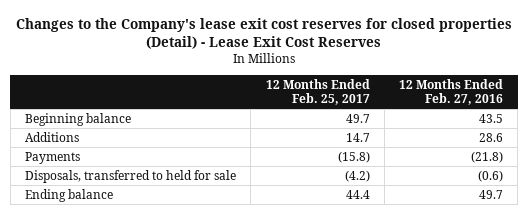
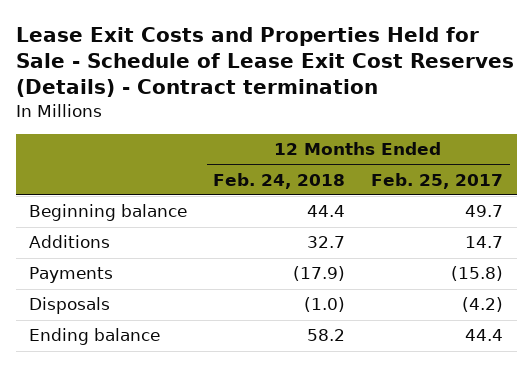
- Changes to the Company's lease exit cost reserves for closed properties (Detail) - Lease Exit Cost Reserves
+ Lease Exit Costs and Properties Held for Sale - Schedule of Lease Exit Cost Reserves (Details) - Contract termination
- | 12 Months Ended Feb. 25, 2017 | 12 Months Ended Feb. 27, 2016
+ | 12 Months Ended Feb. 24, 2018 | 12 Months Ended Feb. 25, 2017
- Disposals, transferred to held for sale | (4.2) | (0.6)
+ Disposals | (1.0) | (4.2)

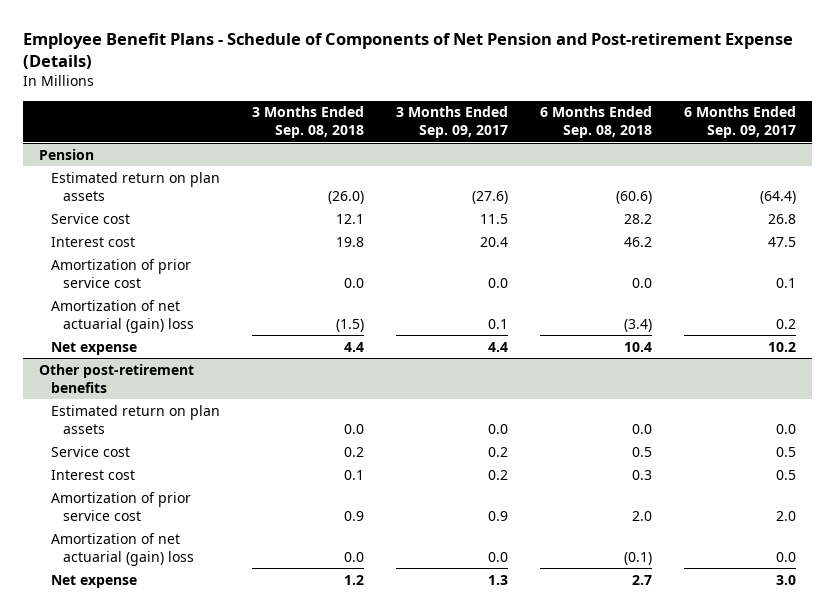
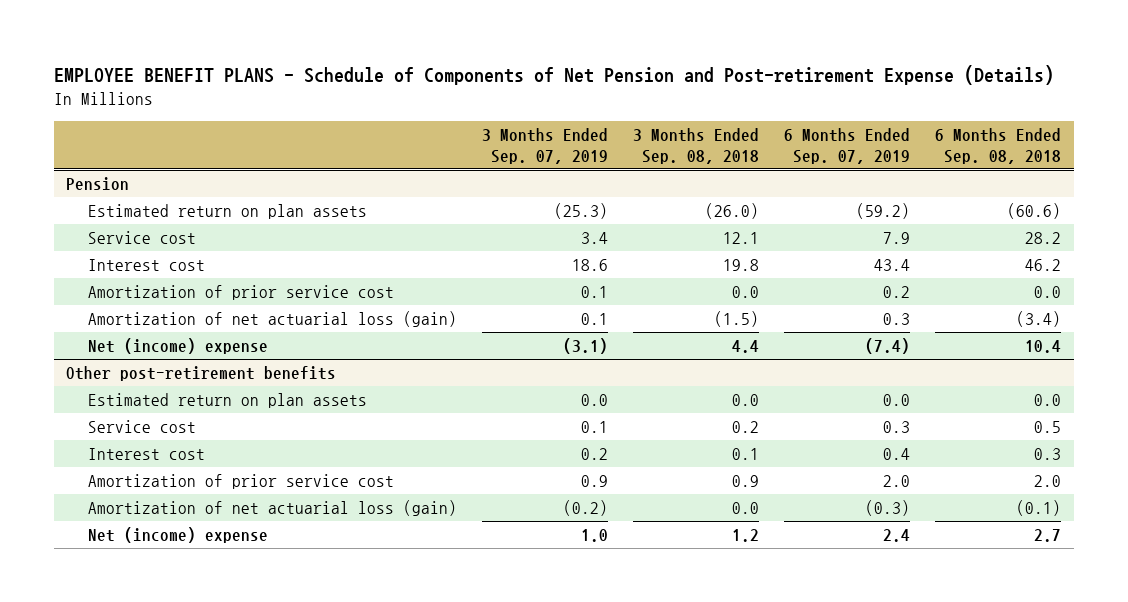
- Employee Benefit Plans - Schedule of Components of Net Pension and Post-retirement Expense (Details)
+ EMPLOYEE BENEFIT PLANS - Schedule of Components of Net Pension and Post-retirement Expense (Details)
- | 3 Months Ended Sep. 08, 2018 | 3 Months Ended Sep. 09, 2017 | 6 Months Ended Sep. 08, 2018 | 6 Months Ended Sep. 09, 2017
+ | 3 Months Ended Sep. 07, 2019 | 3 Months Ended Sep. 08, 2018 | 6 Months Ended Sep. 07, 2019 | 6 Months Ended Sep. 08, 2018
@ Pension
- Amortization of net actuarial (gain) loss | (1.5) | 0.1 | (3.4) | 0.2
- Net expense | 4.4 | 4.4 | 10.4 | 10.2
+ Amortization of net actuarial loss (gain) | 0.1 | (1.5) | 0.3 | (3.4)
+ Net (income) expense | (3.1) | 4.4 | (7.4) | 10.4
@ Other post-retirement benefits
- Amortization of net actuarial (gain) loss | 0.0 | 0.0 | (0.1) | 0.0
- Net expense | 1.2 | 1.3 | 2.7 | 3.0
+ Amortization of net actuarial loss (gain) | (0.2) | 0.0 | (0.3) | (0.1)
+ Net (income) expense | 1.0 | 1.2 | 2.4 | 2.7

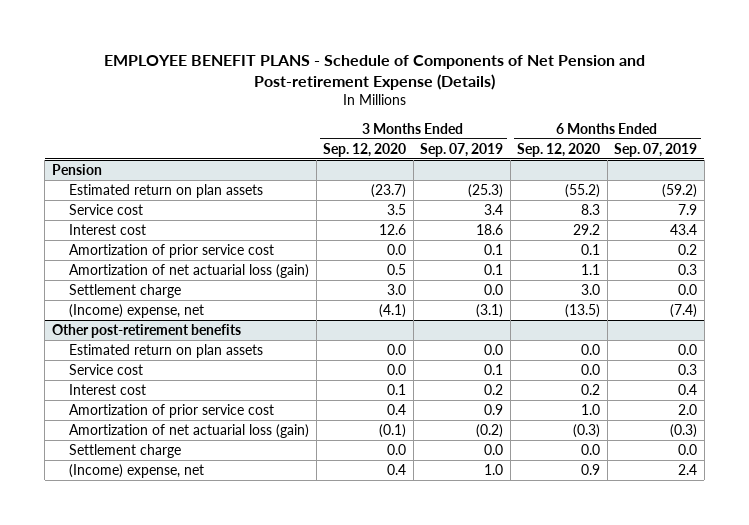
- | 3 Months Ended Sep. 07, 2019 | 3 Months Ended Sep. 08, 2018 | 6 Months Ended Sep. 07, 2019 | 6 Months Ended Sep. 08, 2018
+ | 3 Months Ended Sep. 12, 2020 | 3 Months Ended Sep. 07, 2019 | 6 Months Ended Sep. 12, 2020 | 6 Months Ended Sep. 07, 2019
@ Pension
- Net (income) expense | (3.1) | 4.4 | (7.4) | 10.4
+ Settlement charge | 3.0 | 0.0 | 3.0 | 0.0
+ (Income) expense, net | (4.1) | (3.1) | (13.5) | (7.4)
@ Other post-retirement benefits
- Net (income) expense | 1.0 | 1.2 | 2.4 | 2.7
+ Settlement charge | 0.0 | 0.0 | 0.0 | 0.0
+ (Income) expense, net | 0.4 | 1.0 | 0.9 | 2.4

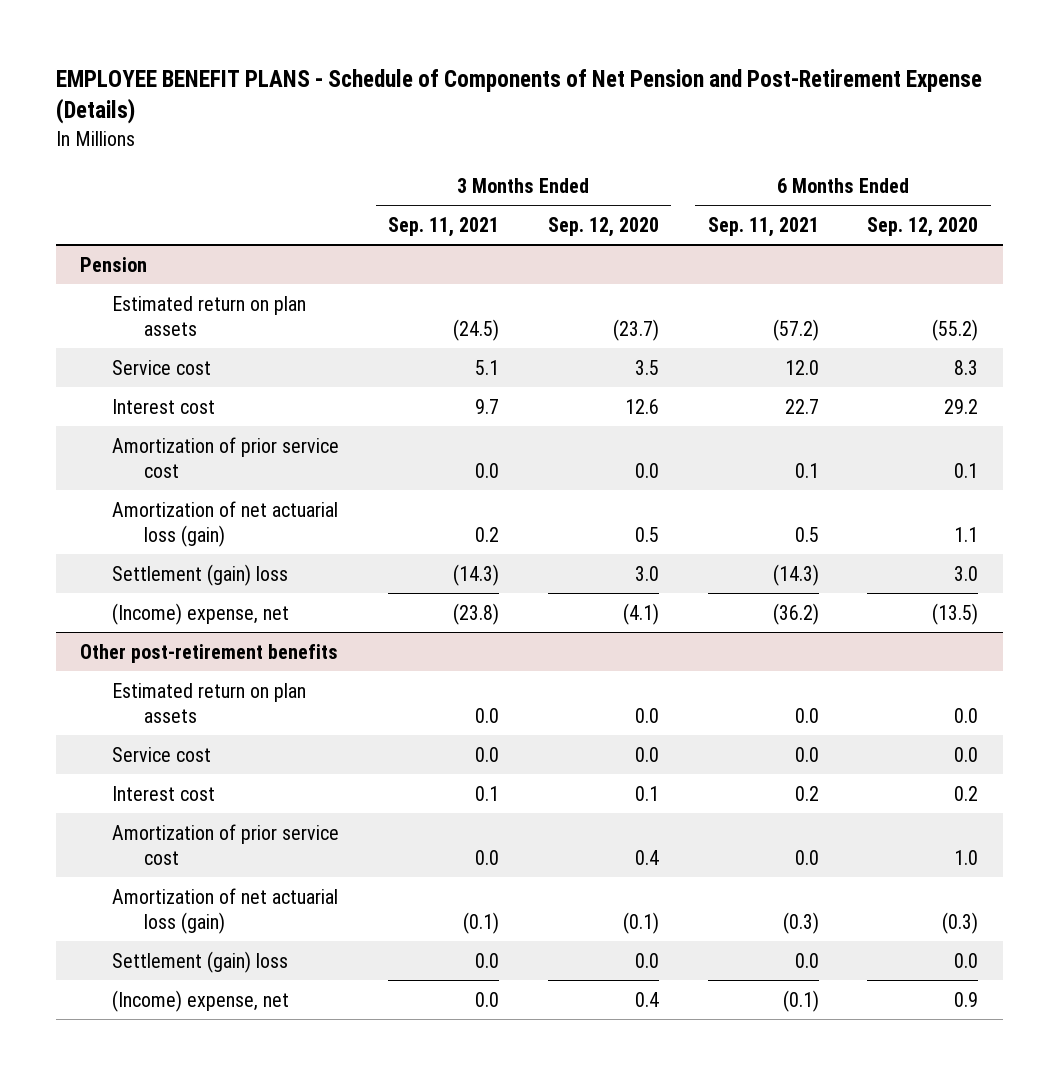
- EMPLOYEE BENEFIT PLANS - Schedule of Components of Net Pension and Post-retirement Expense (Details)
+ EMPLOYEE BENEFIT PLANS - Schedule of Components of Net Pension and Post-Retirement Expense (Details)
- | 3 Months Ended Sep. 12, 2020 | 3 Months Ended Sep. 07, 2019 | 6 Months Ended Sep. 12, 2020 | 6 Months Ended Sep. 07, 2019
+ | 3 Months Ended Sep. 11, 2021 | 3 Months Ended Sep. 12, 2020 | 6 Months Ended Sep. 11, 2021 | 6 Months Ended Sep. 12, 2020
@ Pension
- Settlement charge | 3.0 | 0.0 | 3.0 | 0.0
+ Settlement (gain) loss | (14.3) | 3.0 | (14.3) | 3.0
@ Other post-retirement benefits
- Settlement charge | 0.0 | 0.0 | 0.0 | 0.0
+ Settlement (gain) loss | 0.0 | 0.0 | 0.0 | 0.0

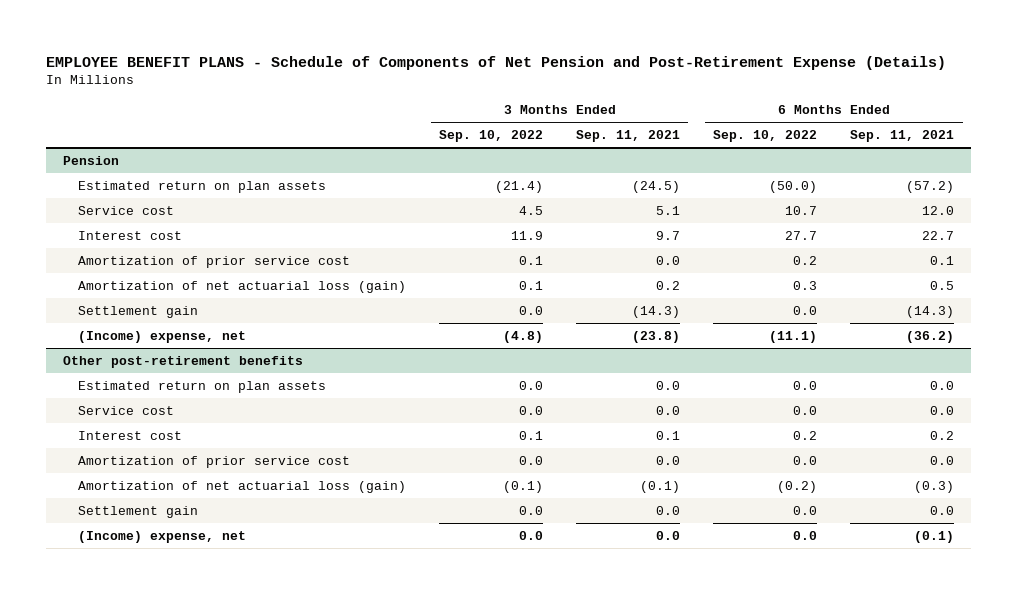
- | 3 Months Ended Sep. 11, 2021 | 3 Months Ended Sep. 12, 2020 | 6 Months Ended Sep. 11, 2021 | 6 Months Ended Sep. 12, 2020
+ | 3 Months Ended Sep. 10, 2022 | 3 Months Ended Sep. 11, 2021 | 6 Months Ended Sep. 10, 2022 | 6 Months Ended Sep. 11, 2021
@ Pension
- Settlement (gain) loss | (14.3) | 3.0 | (14.3) | 3.0
+ Settlement gain | 0.0 | (14.3) | 0.0 | (14.3)
@ Other post-retirement benefits
- Settlement (gain) loss | 0.0 | 0.0 | 0.0 | 0.0
+ Settlement gain | 0.0 | 0.0 | 0.0 | 0.0

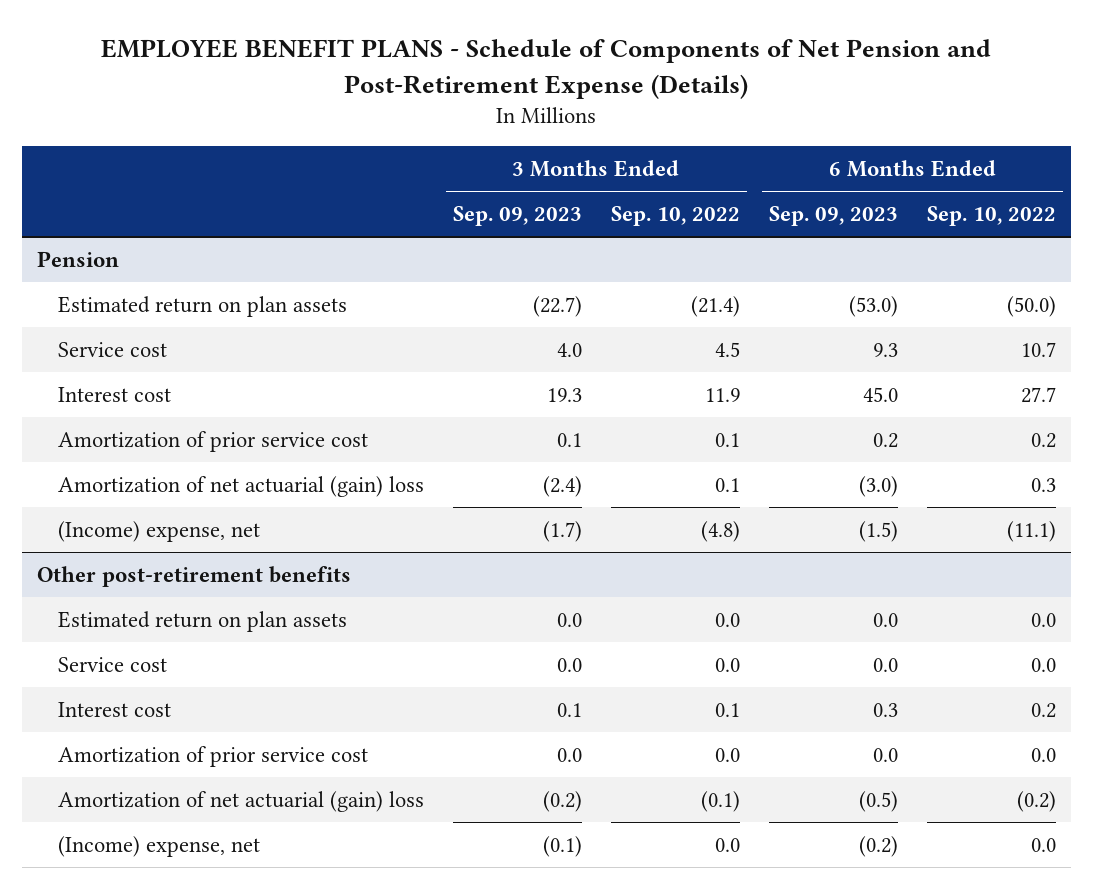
- | 3 Months Ended Sep. 10, 2022 | 3 Months Ended Sep. 11, 2021 | 6 Months Ended Sep. 10, 2022 | 6 Months Ended Sep. 11, 2021
+ | 3 Months Ended Sep. 09, 2023 | 3 Months Ended Sep. 10, 2022 | 6 Months Ended Sep. 09, 2023 | 6 Months Ended Sep. 10, 2022
@ Pension
- Amortization of net actuarial loss (gain) | 0.1 | 0.2 | 0.3 | 0.5
- Settlement gain | 0.0 | (14.3) | 0.0 | (14.3)
+ Amortization of net actuarial (gain) loss | (2.4) | 0.1 | (3.0) | 0.3
@ Other post-retirement benefits
- Amortization of net actuarial loss (gain) | (0.1) | (0.1) | (0.2) | (0.3)
- Settlement gain | 0.0 | 0.0 | 0.0 | 0.0
+ Amortization of net actuarial (gain) loss | (0.2) | (0.1) | (0.5) | (0.2)

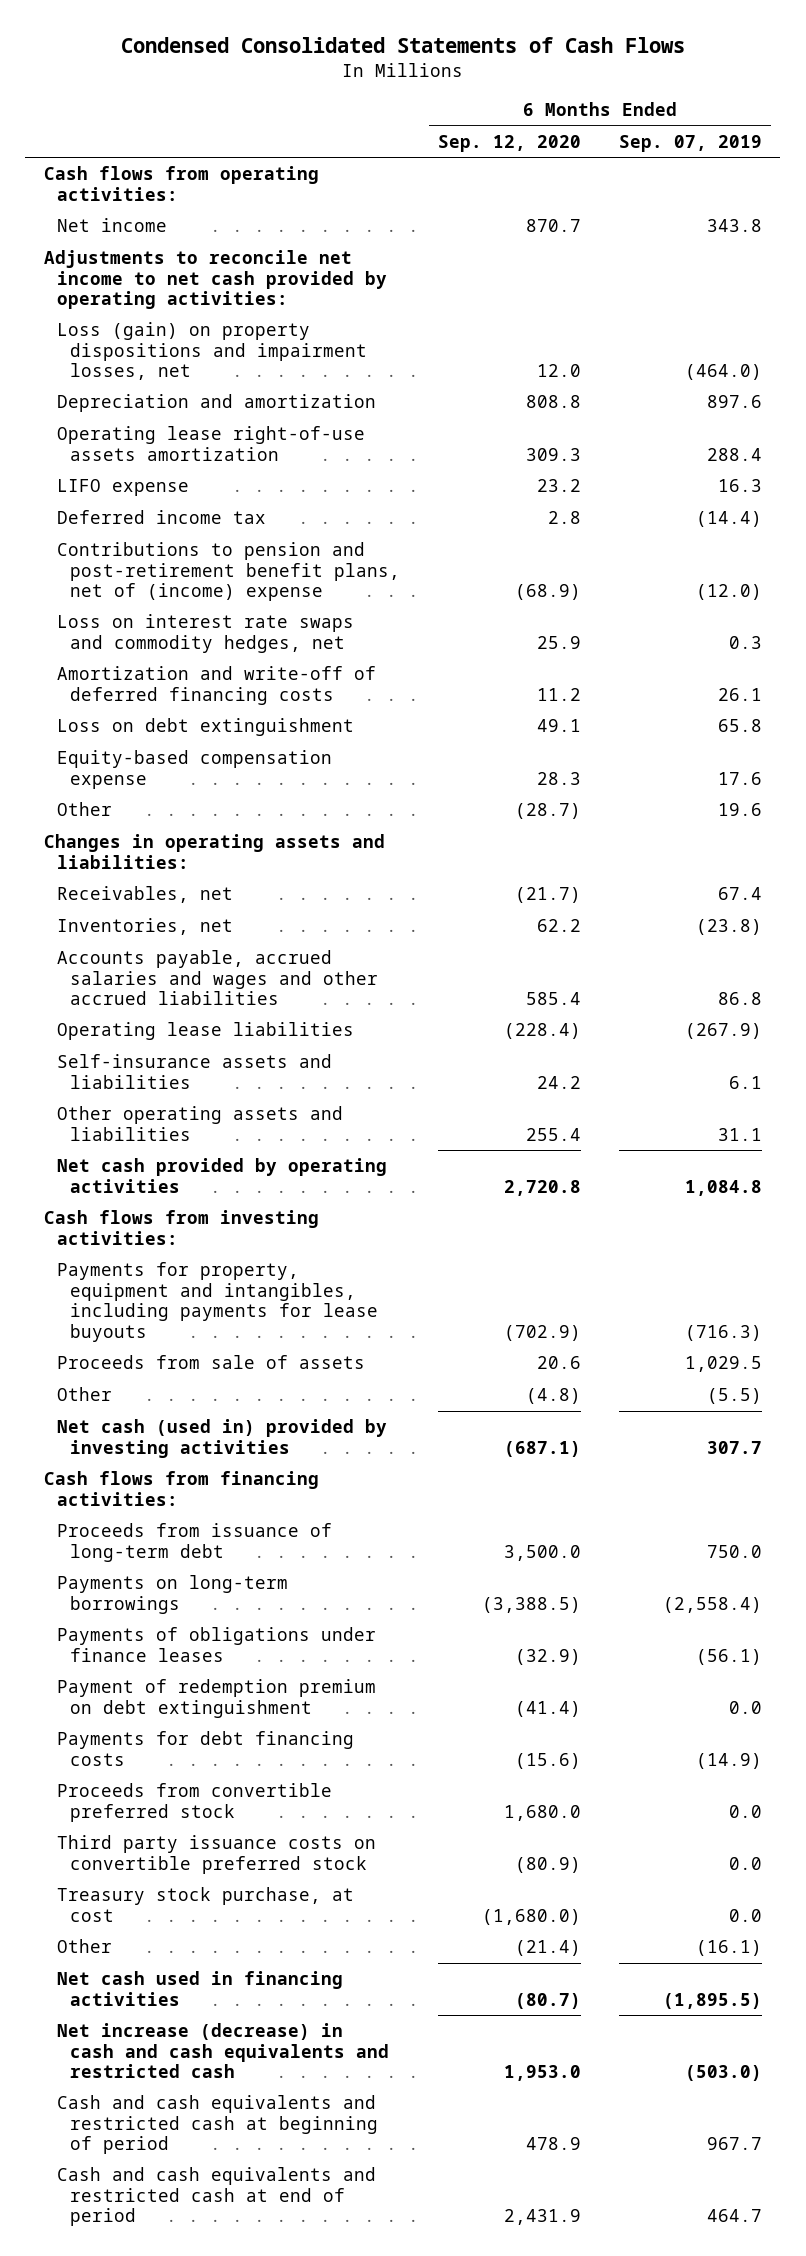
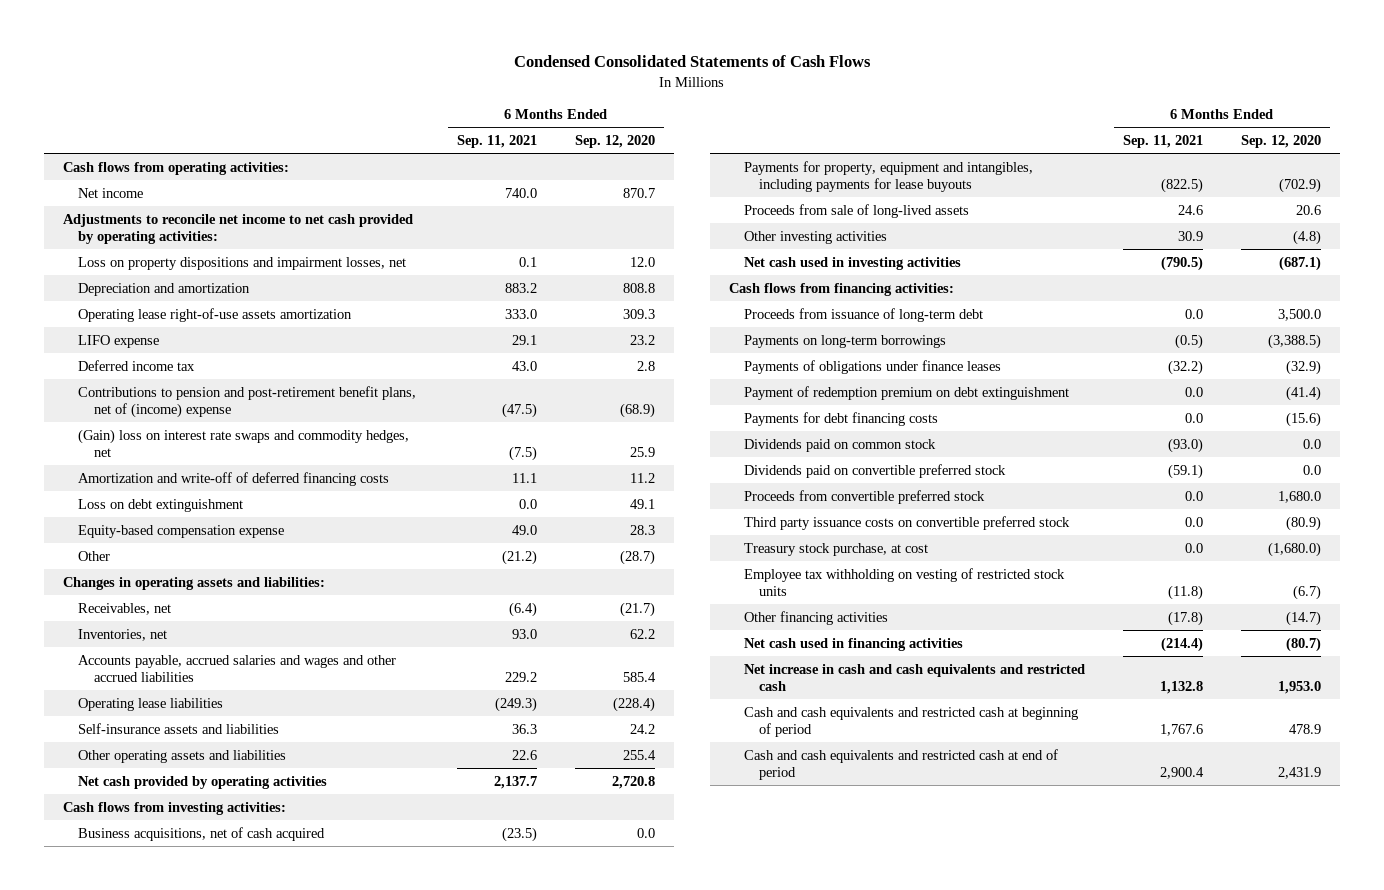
- | 6 Months Ended Sep. 12, 2020 | 6 Months Ended Sep. 07, 2019
+ | 6 Months Ended Sep. 11, 2021 | 6 Months Ended Sep. 12, 2020
- Loss (gain) on property dispositions and impairment losses, net | 12.0 | (464.0)
+ Loss on property dispositions and impairment losses, net | 0.1 | 12.0
- Loss on interest rate swaps and commodity hedges, net | 25.9 | 0.3
+ (Gain) loss on interest rate swaps and commodity hedges, net | (7.5) | 25.9
+ Business acquisitions, net of cash acquired | (23.5) | 0.0
- Proceeds from sale of assets | 20.6 | 1,029.5
- Other | (4.8) | (5.5)
- Net cash (used in) provided by investing activities | (687.1) | 307.7
+ Proceeds from sale of long-lived assets | 24.6 | 20.6
+ Other investing activities | 30.9 | (4.8)
+ Net cash used in investing activities | (790.5) | (687.1)
+ Dividends paid on common stock | (93.0) | 0.0
+ Dividends paid on convertible preferred stock | (59.1) | 0.0
- Other | (21.4) | (16.1)
+ Employee tax withholding on vesting of restricted stock units | (11.8) | (6.7)
+ Other financing activities | (17.8) | (14.7)
- Net increase (decrease) in cash and cash equivalents and restricted cash | 1,953.0 | (503.0)
+ Net increase in cash and cash equivalents and restricted cash | 1,132.8 | 1,953.0

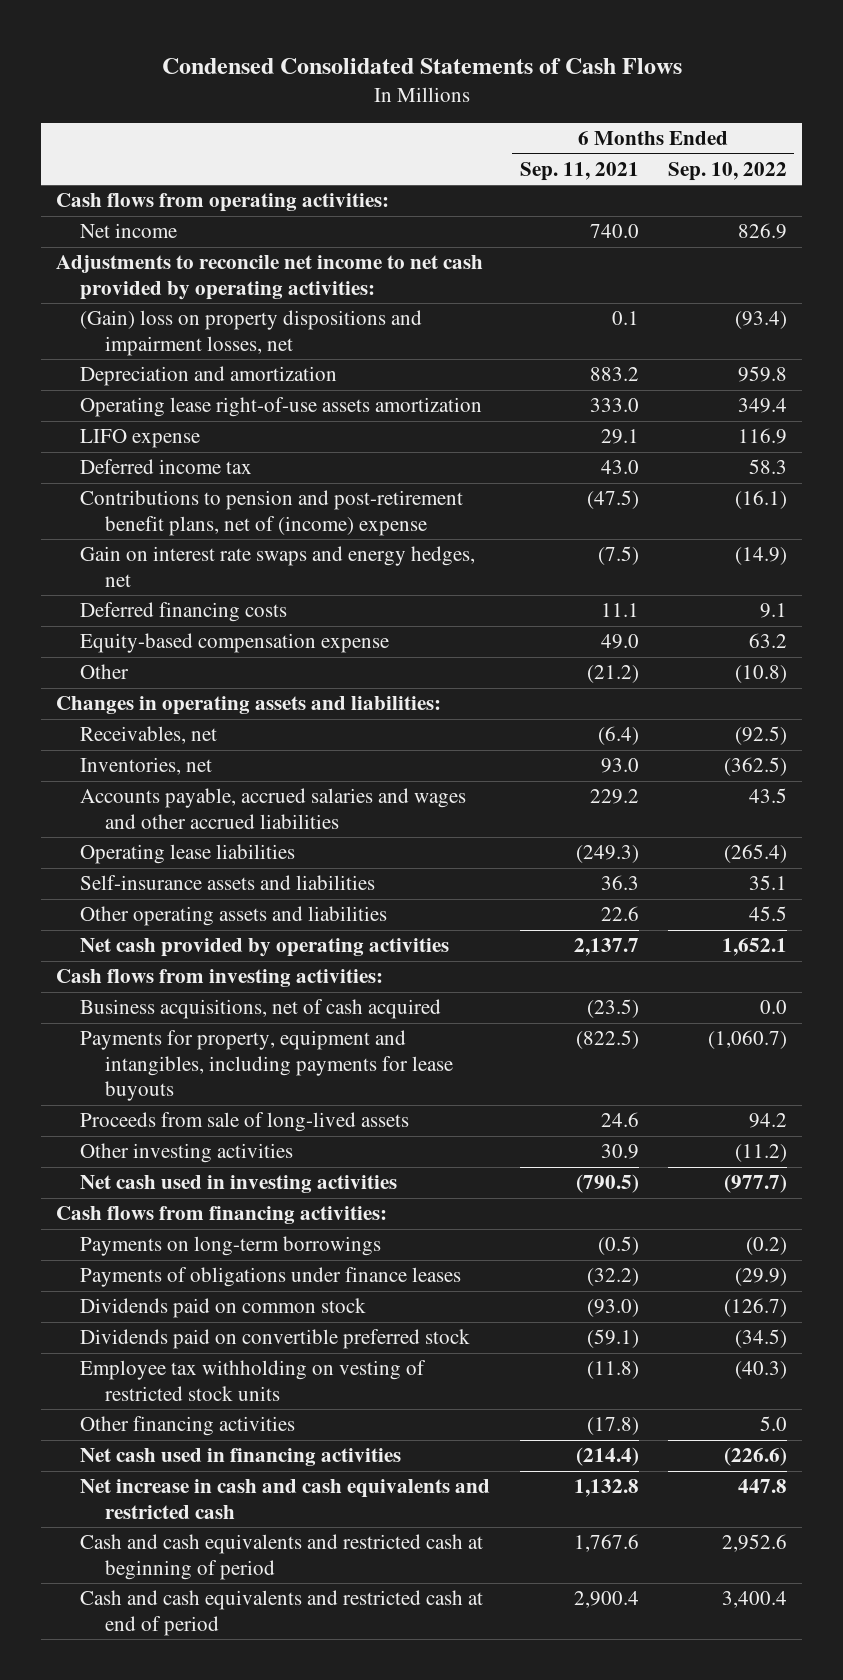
- | 6 Months Ended Sep. 11, 2021 | 6 Months Ended Sep. 12, 2020
+ | 6 Months Ended Sep. 11, 2021 | 6 Months Ended Sep. 10, 2022
- Loss on property dispositions and impairment losses, net | 0.1 | 12.0
+ (Gain) loss on property dispositions and impairment losses, net | 0.1 | (93.4)
- (Gain) loss on interest rate swaps and commodity hedges, net | (7.5) | 25.9
- Amortization and write-off of deferred financing costs | 11.1 | 11.2
- Loss on debt extinguishment | 0.0 | 49.1
+ Gain on interest rate swaps and energy hedges, net | (7.5) | (14.9)
+ Deferred financing costs | 11.1 | 9.1
- Proceeds from issuance of long-term debt | 0.0 | 3,500.0
- Payment of redemption premium on debt extinguishment | 0.0 | (41.4)
- Payments for debt financing costs | 0.0 | (15.6)
- Proceeds from convertible preferred stock | 0.0 | 1,680.0
- Third party issuance costs on convertible preferred stock | 0.0 | (80.9)
- Treasury stock purchase, at cost | 0.0 | (1,680.0)

